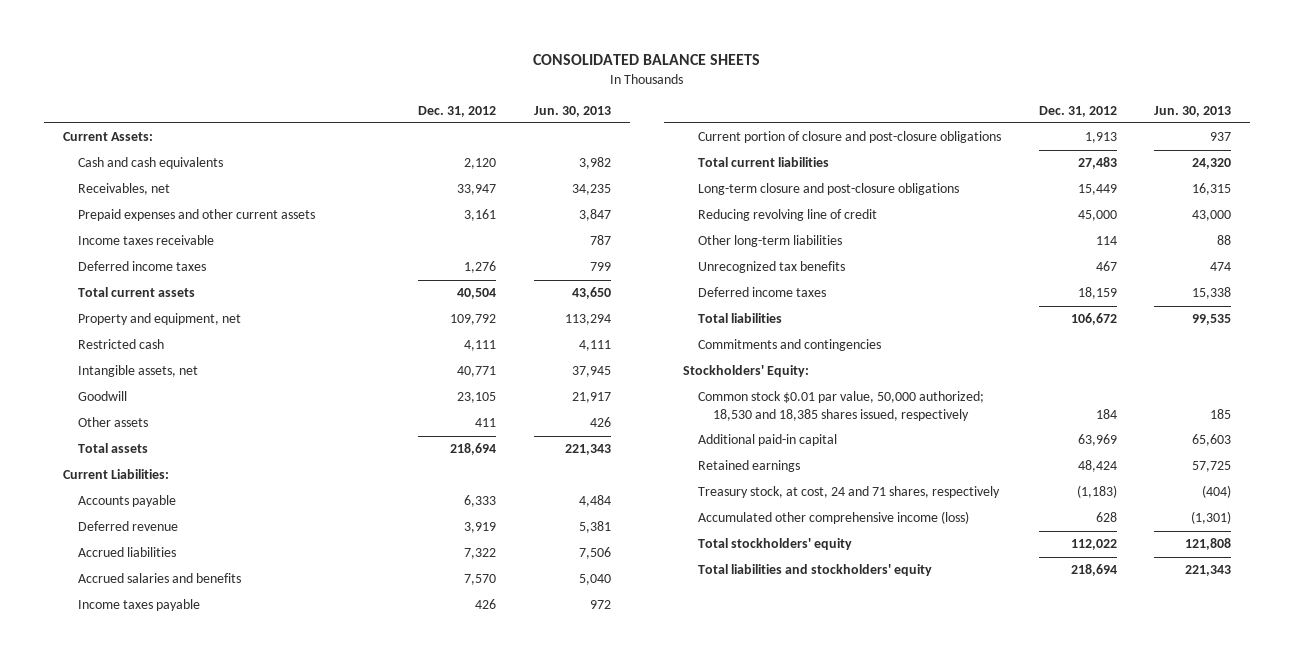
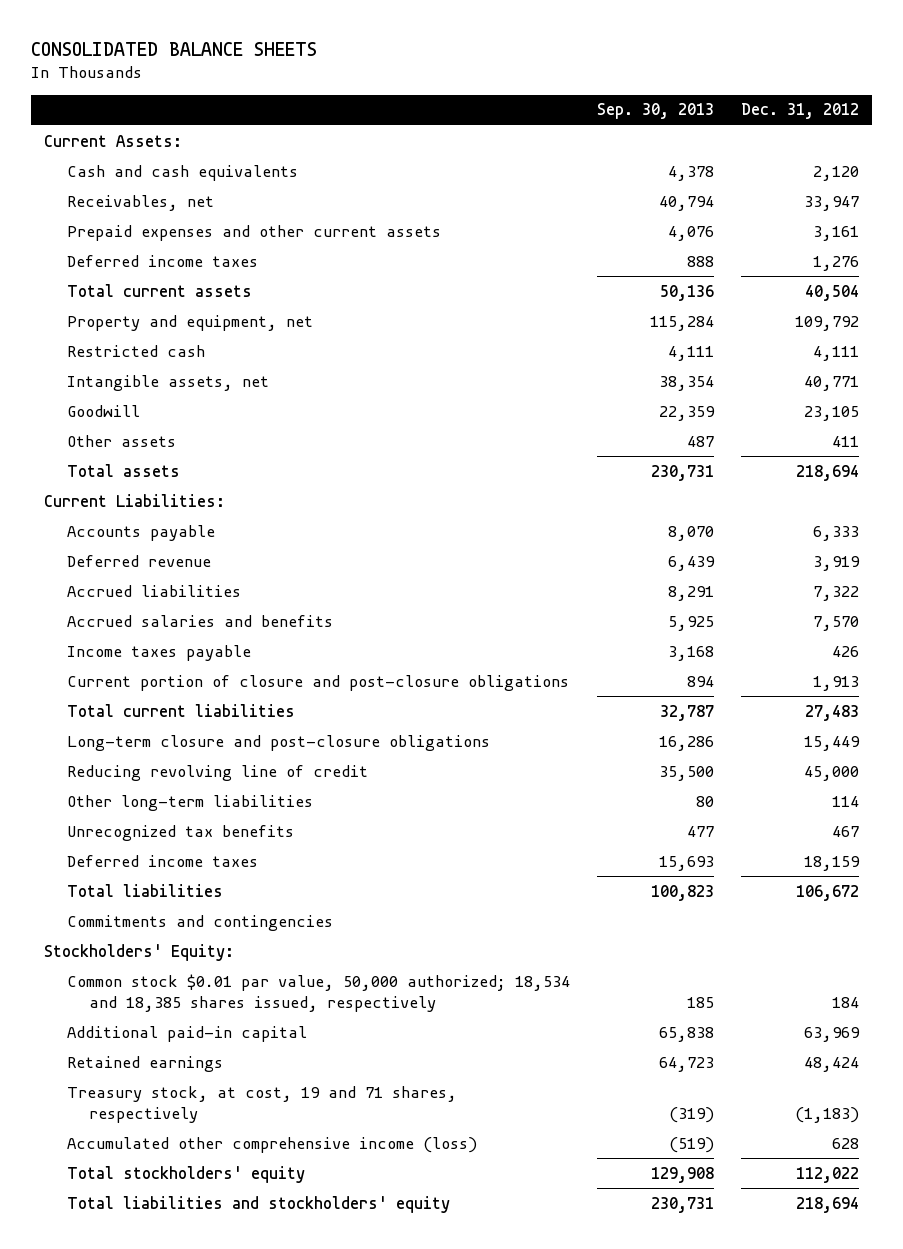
- | Dec. 31, 2012 | Jun. 30, 2013
+ | Sep. 30, 2013 | Dec. 31, 2012
- Income taxes receivable | | 787
- Common stock $0.01 par value, 50,000 authorized; 18,530 and 18,385 shares issued, respectively | 184 | 185
+ Common stock $0.01 par value, 50,000 authorized; 18,534 and 18,385 shares issued, respectively | 185 | 184
- Treasury stock, at cost, 24 and 71 shares, respectively | (1,183) | (404)
+ Treasury stock, at cost, 19 and 71 shares, respectively | (319) | (1,183)

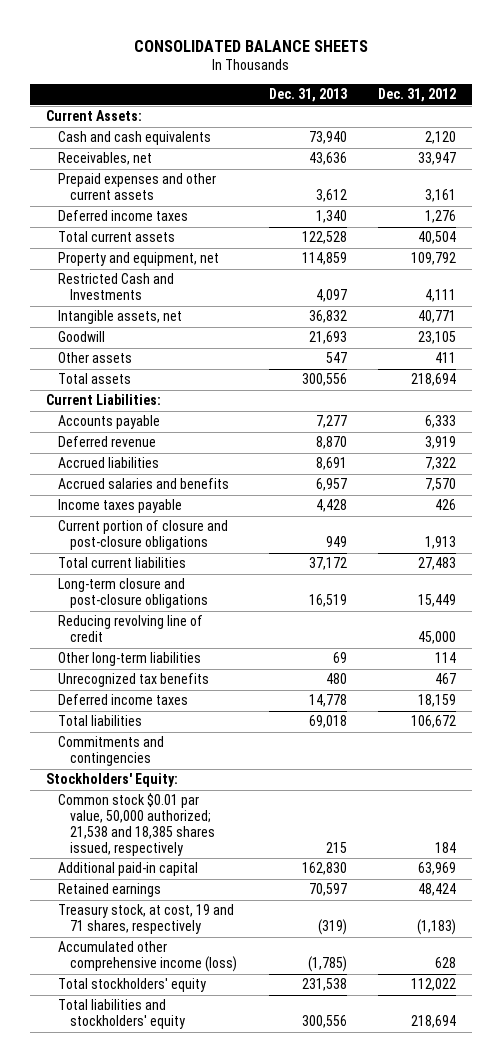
- | Sep. 30, 2013 | Dec. 31, 2012
+ | Dec. 31, 2013 | Dec. 31, 2012
- Restricted cash | 4,111 | 4,111
+ Restricted Cash and Investments | 4,097 | 4,111
- Common stock $0.01 par value, 50,000 authorized; 18,534 and 18,385 shares issued, respectively | 185 | 184
+ Common stock $0.01 par value, 50,000 authorized; 21,538 and 18,385 shares issued, respectively | 215 | 184

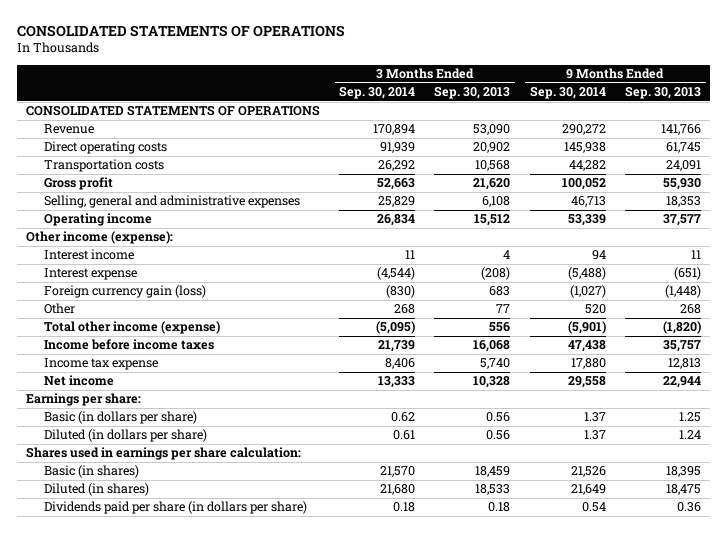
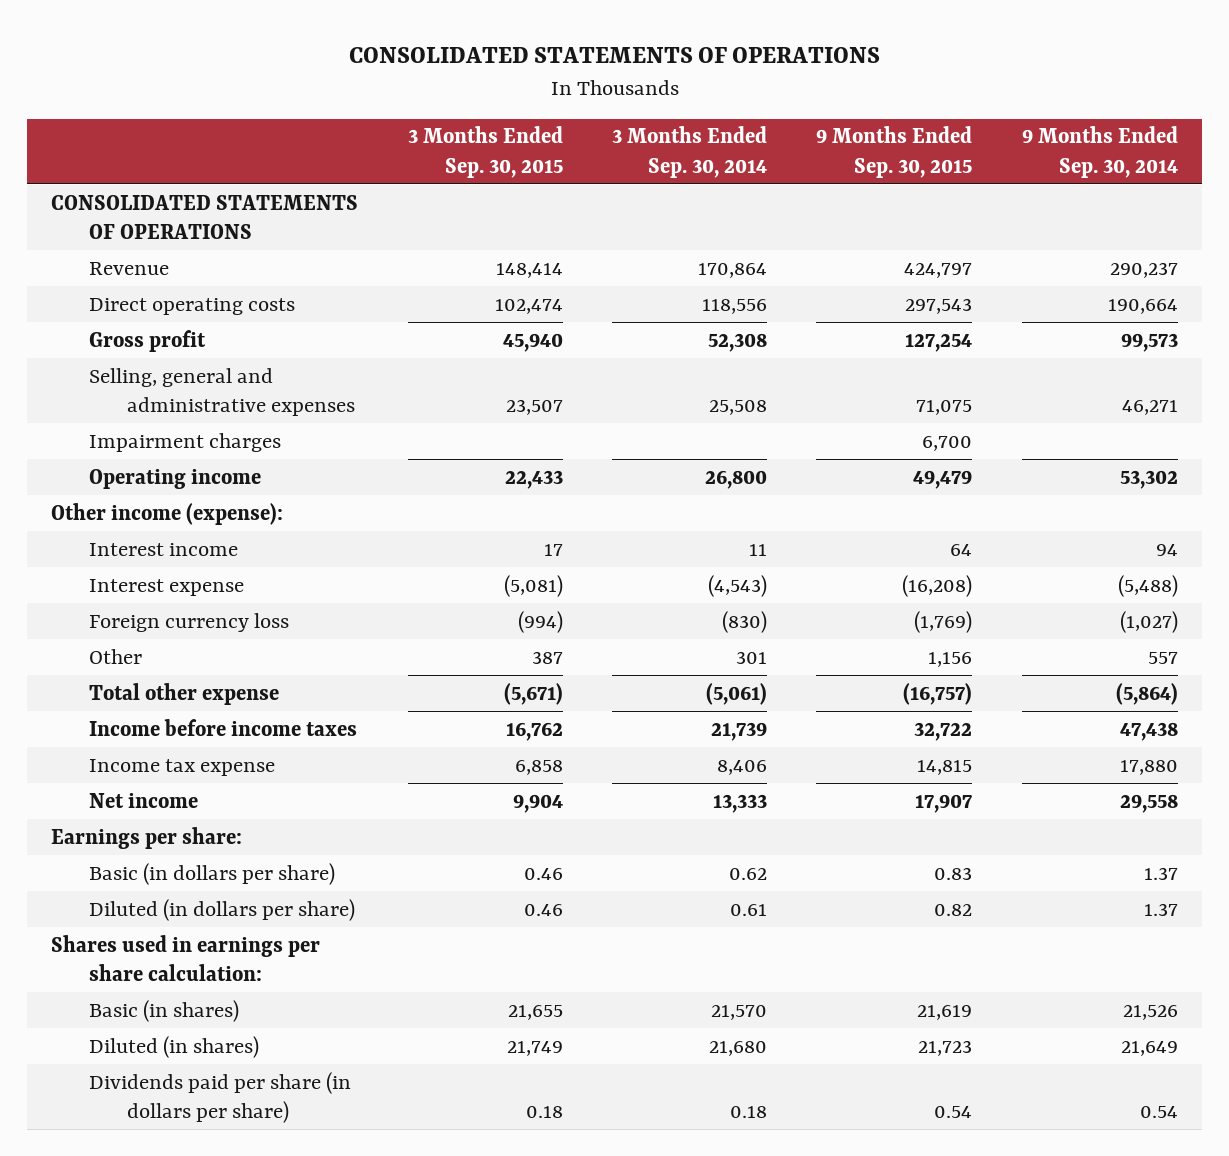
- | 3 Months Ended Sep. 30, 2014 | 3 Months Ended Sep. 30, 2013 | 9 Months Ended Sep. 30, 2014 | 9 Months Ended Sep. 30, 2013
+ | 3 Months Ended Sep. 30, 2015 | 3 Months Ended Sep. 30, 2014 | 9 Months Ended Sep. 30, 2015 | 9 Months Ended Sep. 30, 2014
- Revenue | 170,894 | 53,090 | 290,272 | 141,766
- Direct operating costs | 91,939 | 20,902 | 145,938 | 61,745
- Transportation costs | 26,292 | 10,568 | 44,282 | 24,091
- Gross profit | 52,663 | 21,620 | 100,052 | 55,930
- Selling, general and administrative expenses | 25,829 | 6,108 | 46,713 | 18,353
- Operating income | 26,834 | 15,512 | 53,339 | 37,577
+ Revenue | 148,414 | 170,864 | 424,797 | 290,237
+ Direct operating costs | 102,474 | 118,556 | 297,543 | 190,664
+ Gross profit | 45,940 | 52,308 | 127,254 | 99,573
+ Selling, general and administrative expenses | 23,507 | 25,508 | 71,075 | 46,271
+ Impairment charges | | | 6,700 |
+ Operating income | 22,433 | 26,800 | 49,479 | 53,302
- Interest expense | (4,544) | (208) | (5,488) | (651)
- Foreign currency gain (loss) | (830) | 683 | (1,027) | (1,448)
- Other | 268 | 77 | 520 | 268
- Total other income (expense) | (5,095) | 556 | (5,901) | (1,820)
+ Interest expense | (5,081) | (4,543) | (16,208) | (5,488)
+ Foreign currency loss | (994) | (830) | (1,769) | (1,027)
+ Other | 387 | 301 | 1,156 | 557
+ Total other expense | (5,671) | (5,061) | (16,757) | (5,864)

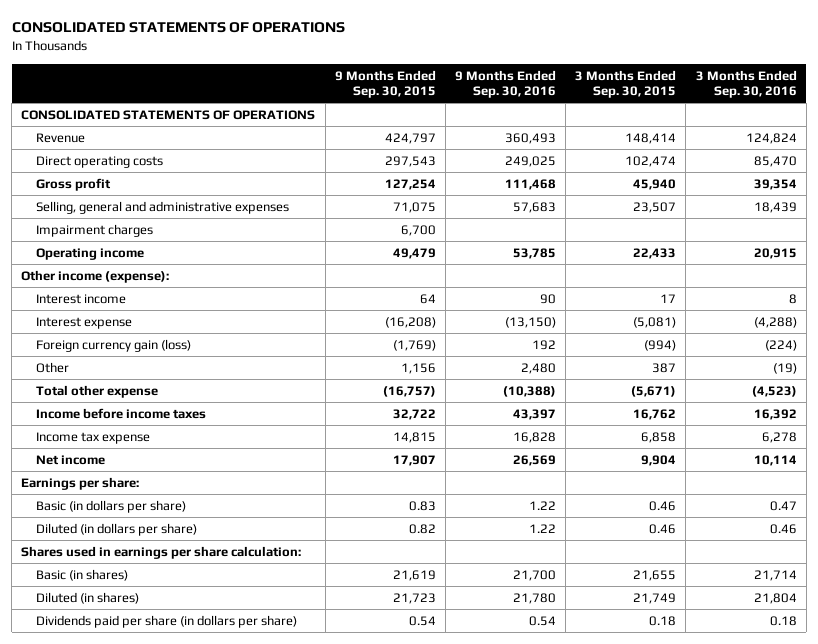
- | 3 Months Ended Sep. 30, 2015 | 3 Months Ended Sep. 30, 2014 | 9 Months Ended Sep. 30, 2015 | 9 Months Ended Sep. 30, 2014
+ | 9 Months Ended Sep. 30, 2015 | 9 Months Ended Sep. 30, 2016 | 3 Months Ended Sep. 30, 2015 | 3 Months Ended Sep. 30, 2016
- Foreign currency loss | (994) | (830) | (1,769) | (1,027)
+ Foreign currency gain (loss) | (1,769) | 192 | (994) | (224)

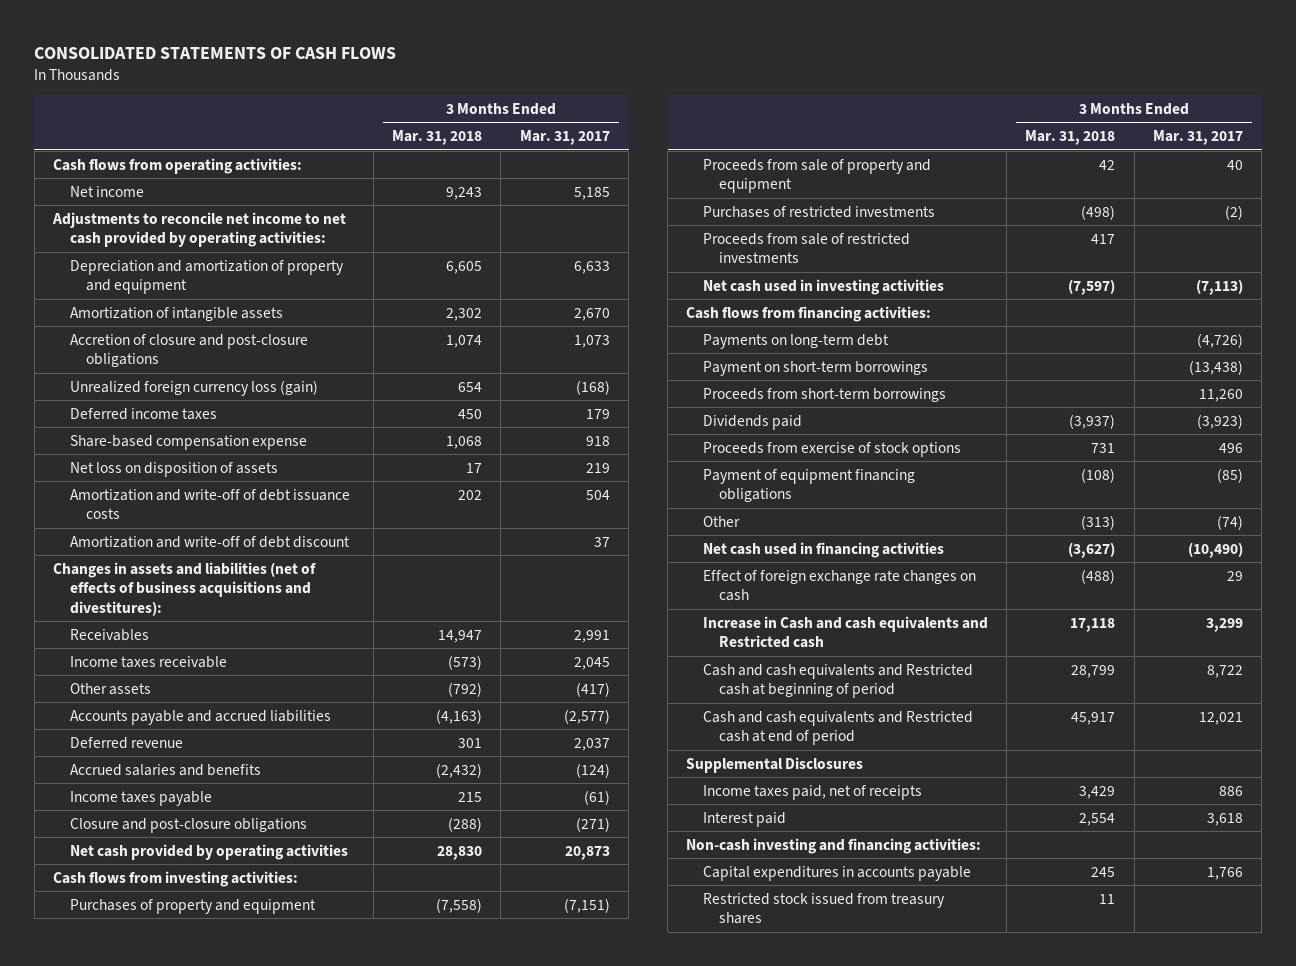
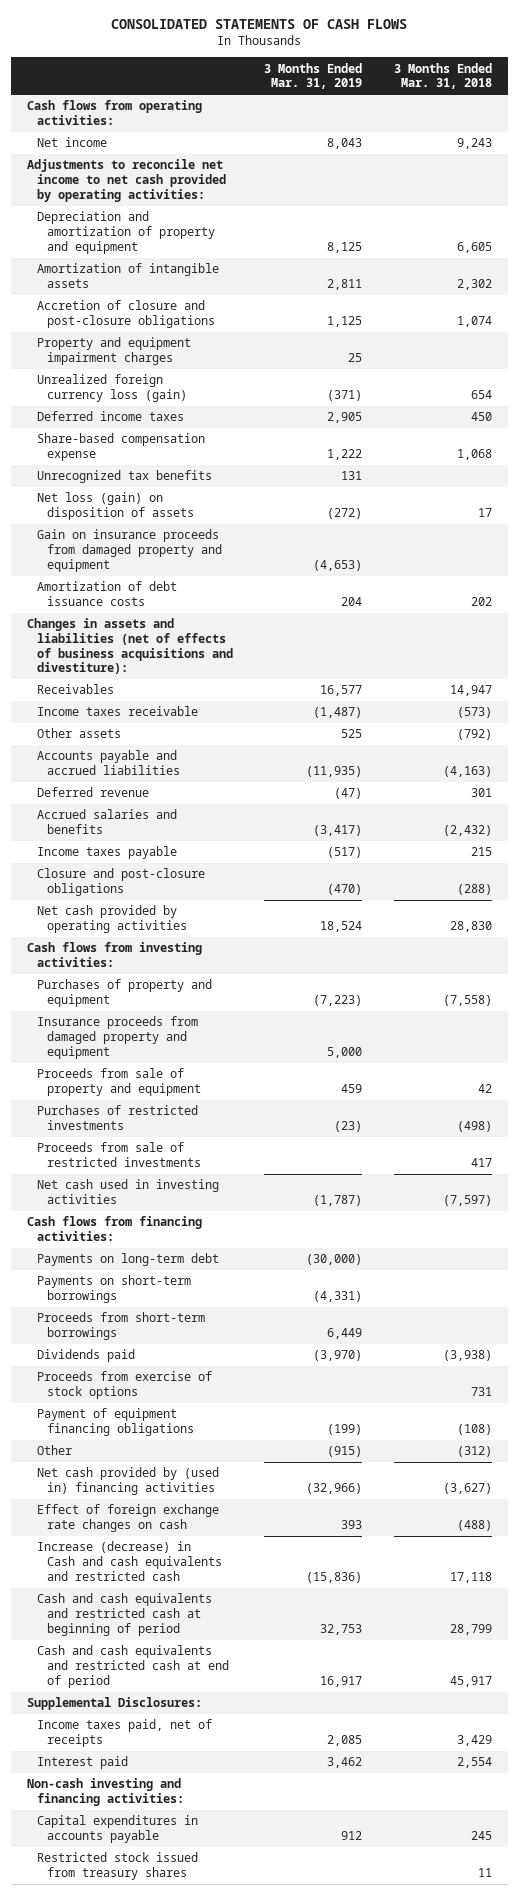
- | 3 Months Ended Mar. 31, 2018 | 3 Months Ended Mar. 31, 2017
+ | 3 Months Ended Mar. 31, 2019 | 3 Months Ended Mar. 31, 2018
+ Property and equipment impairment charges | 25 |
- Net loss on disposition of assets | 17 | 219
- Amortization and write-off of debt issuance costs | 202 | 504
- Amortization and write-off of debt discount | | 37
- Changes in assets and liabilities (net of effects of business acquisitions and divestitures):
+ Unrecognized tax benefits | 131 |
+ Net loss (gain) on disposition of assets | (272) | 17
+ Gain on insurance proceeds from damaged property and equipment | (4,653) |
+ Amortization of debt issuance costs | 204 | 202
+ Changes in assets and liabilities (net of effects of business acquisitions and divestiture):
+ Insurance proceeds from damaged property and equipment | 5,000 |
- Payment on short-term borrowings | | (13,438)
+ Payments on short-term borrowings | (4,331) |
- Dividends paid | (3,937) | (3,923)
+ Dividends paid | (3,970) | (3,938)
- Other | (313) | (74)
- Net cash used in financing activities | (3,627) | (10,490)
+ Other | (915) | (312)
+ Net cash provided by (used in) financing activities | (32,966) | (3,627)
- Increase in Cash and cash equivalents and Restricted cash | 17,118 | 3,299
- Cash and cash equivalents and Restricted cash at beginning of period | 28,799 | 8,722
- Cash and cash equivalents and Restricted cash at end of period | 45,917 | 12,021
- Supplemental Disclosures
+ Increase (decrease) in Cash and cash equivalents and restricted cash | (15,836) | 17,118
+ Cash and cash equivalents and restricted cash at beginning of period | 32,753 | 28,799
+ Cash and cash equivalents and restricted cash at end of period | 16,917 | 45,917
+ Supplemental Disclosures:

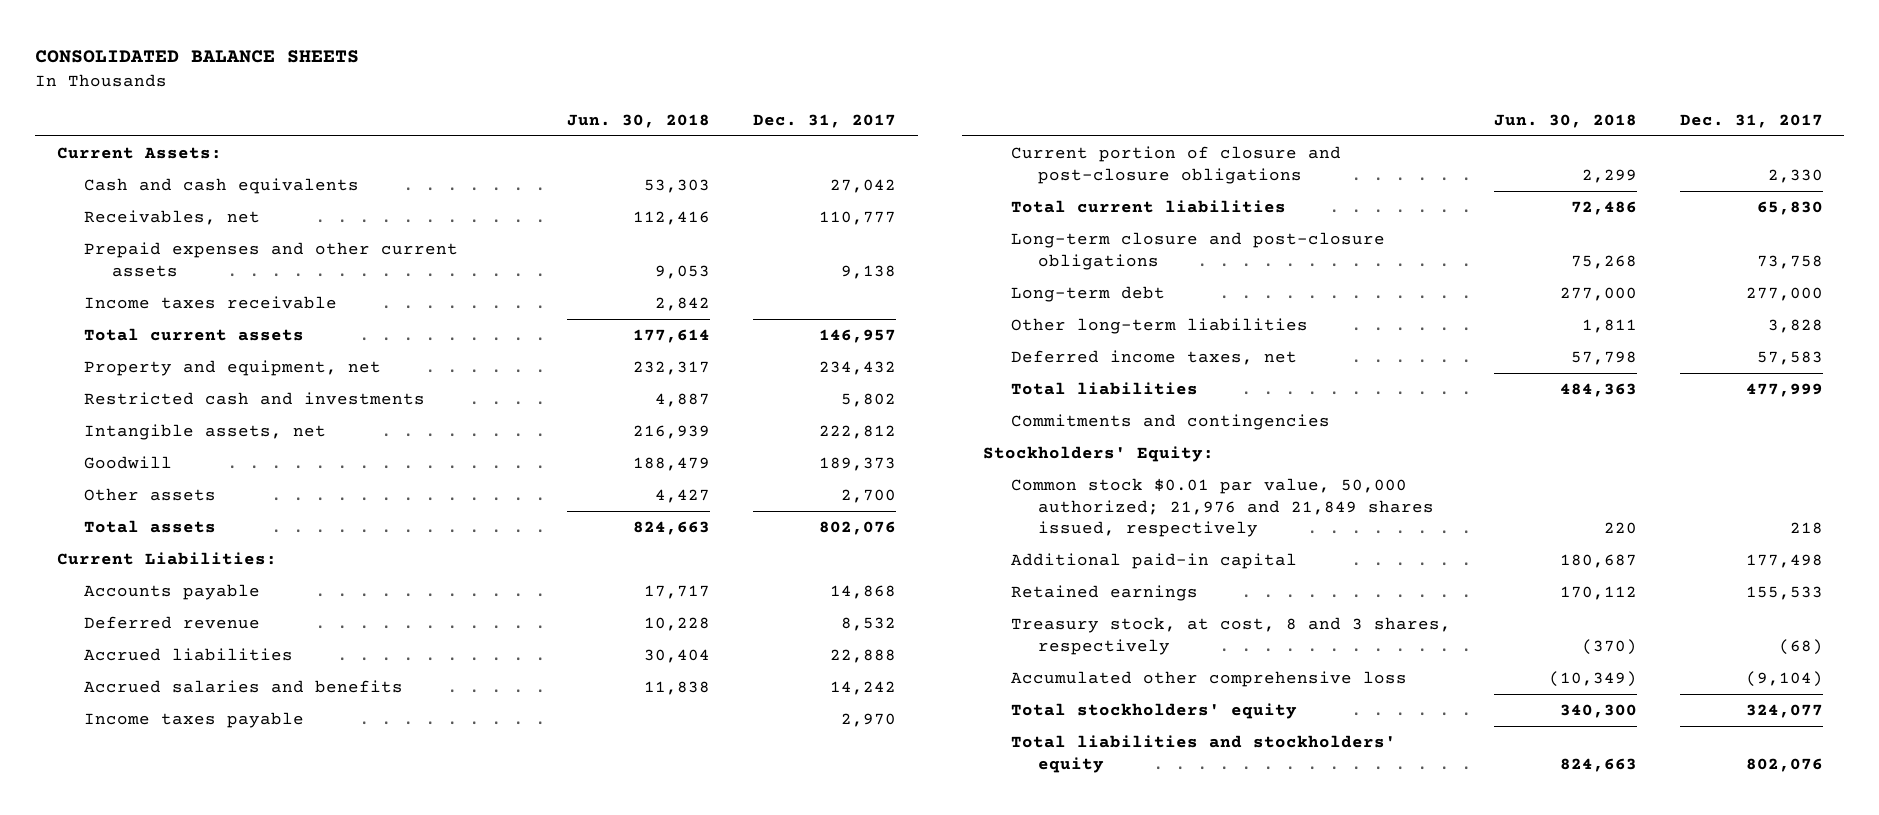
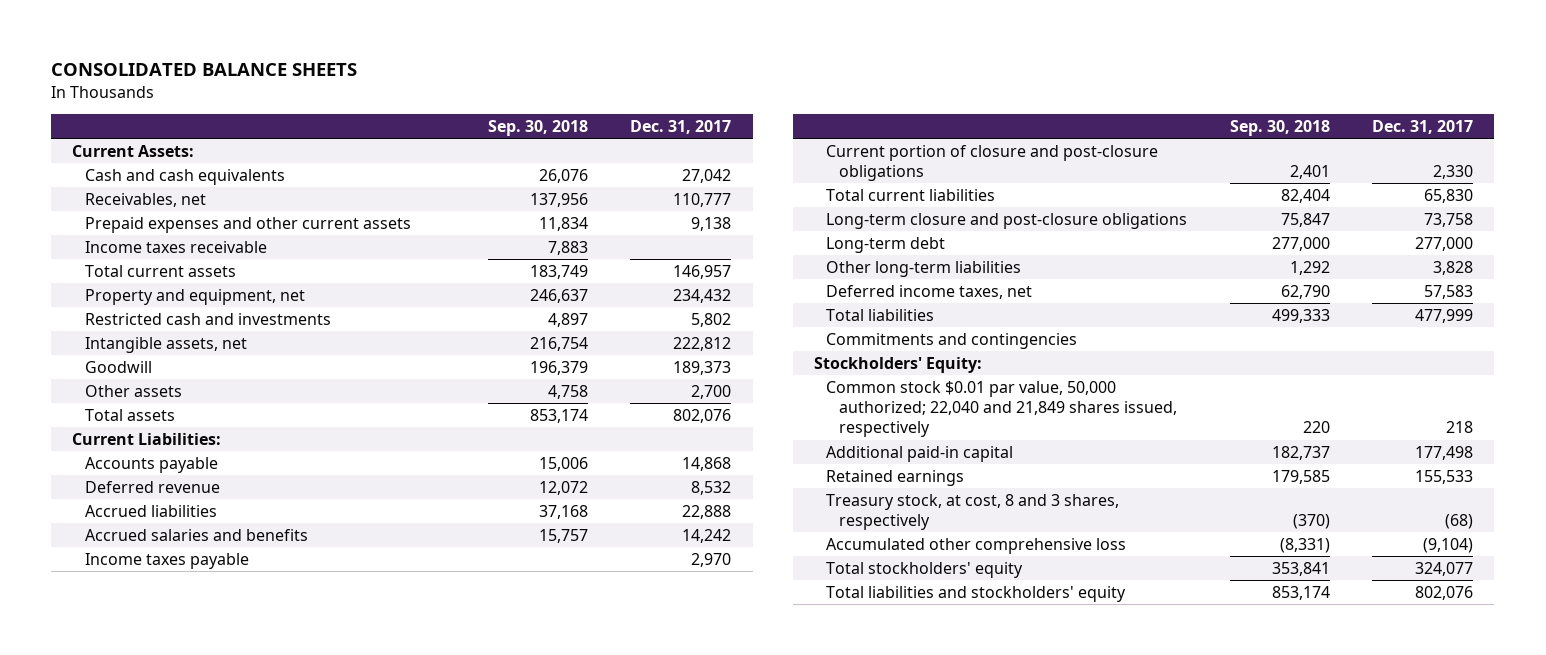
- | Jun. 30, 2018 | Dec. 31, 2017
+ | Sep. 30, 2018 | Dec. 31, 2017
- Common stock $0.01 par value, 50,000 authorized; 21,976 and 21,849 shares issued, respectively | 220 | 218
+ Common stock $0.01 par value, 50,000 authorized; 22,040 and 21,849 shares issued, respectively | 220 | 218

